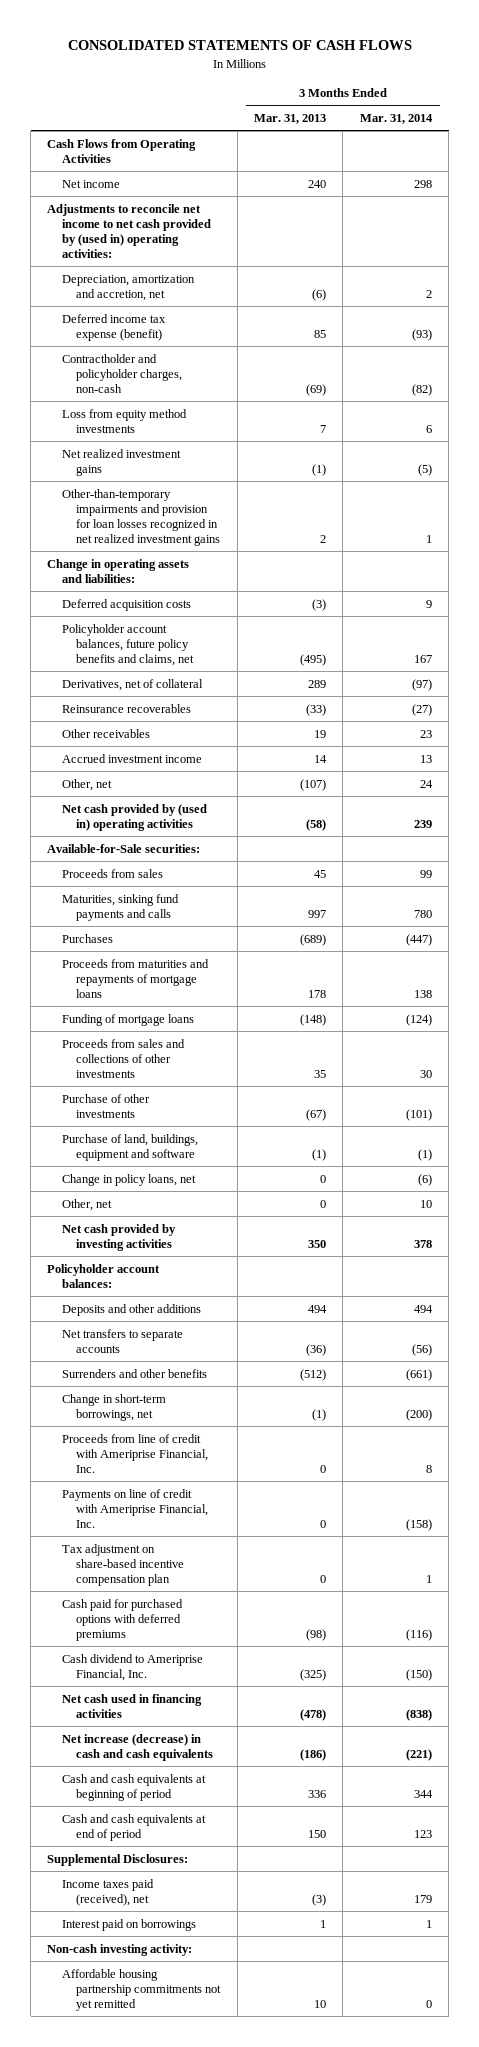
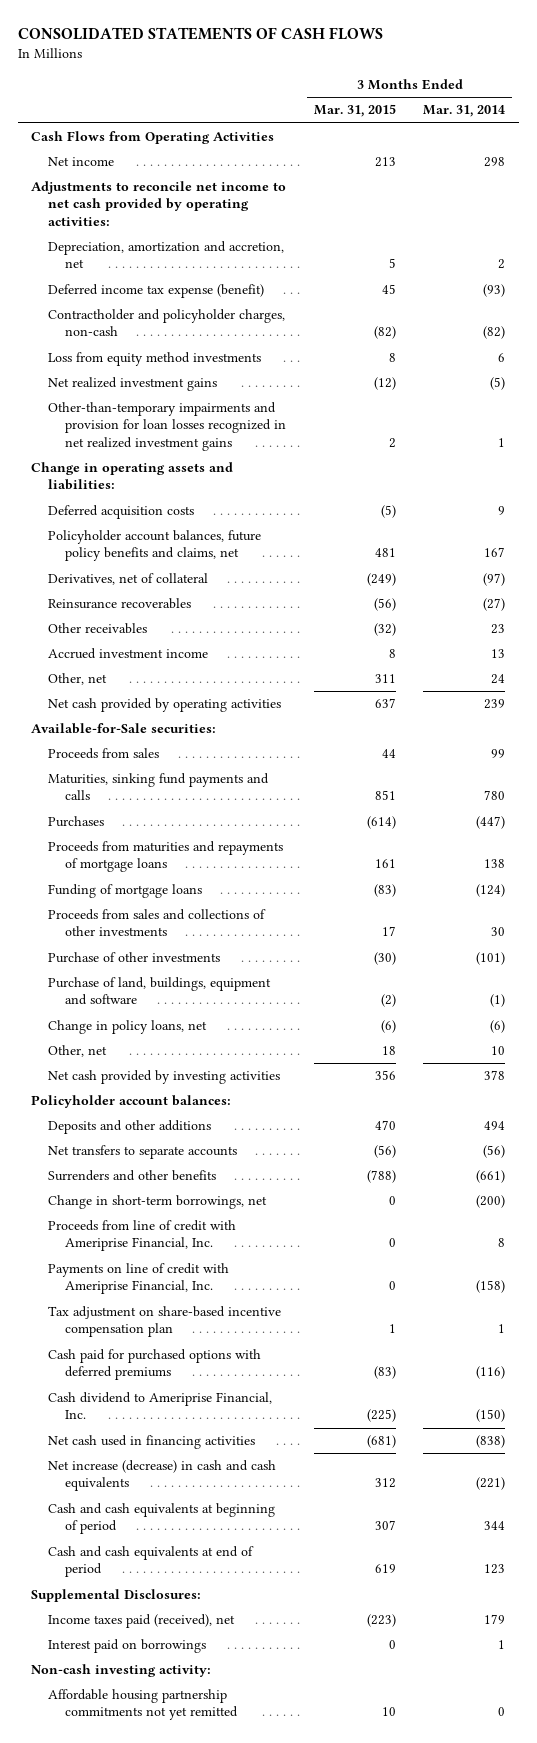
- | 3 Months Ended Mar. 31, 2013 | 3 Months Ended Mar. 31, 2014
+ | 3 Months Ended Mar. 31, 2015 | 3 Months Ended Mar. 31, 2014
- Adjustments to reconcile net income to net cash provided by (used in) operating activities:
+ Adjustments to reconcile net income to net cash provided by operating activities:
- Net cash provided by (used in) operating activities | (58) | 239
+ Net cash provided by operating activities | 637 | 239

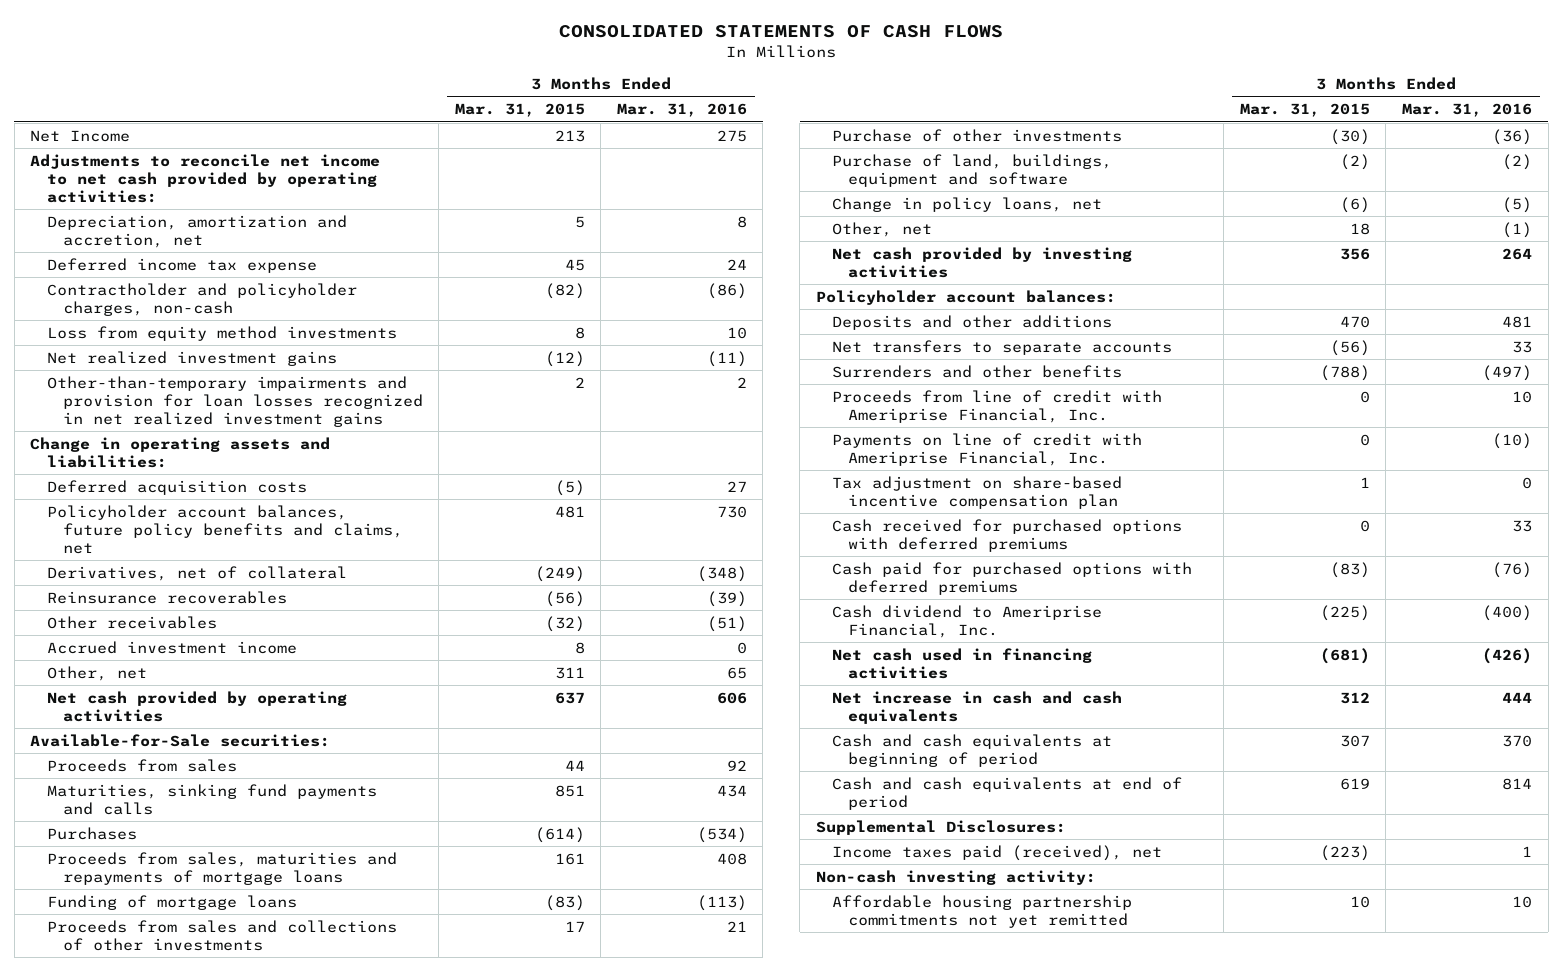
- | 3 Months Ended Mar. 31, 2015 | 3 Months Ended Mar. 31, 2014
+ | 3 Months Ended Mar. 31, 2015 | 3 Months Ended Mar. 31, 2016
- Cash Flows from Operating Activities
- Net income | 213 | 298
+ Net Income | 213 | 275
- Deferred income tax expense (benefit) | 45 | (93)
+ Deferred income tax expense | 45 | 24
- Proceeds from maturities and repayments of mortgage loans | 161 | 138
+ Proceeds from sales, maturities and repayments of mortgage loans | 161 | 408
- Change in short-term borrowings, net | 0 | (200)
+ Cash received for purchased options with deferred premiums | 0 | 33
- Net increase (decrease) in cash and cash equivalents | 312 | (221)
+ Net increase in cash and cash equivalents | 312 | 444
- Interest paid on borrowings | 0 | 1

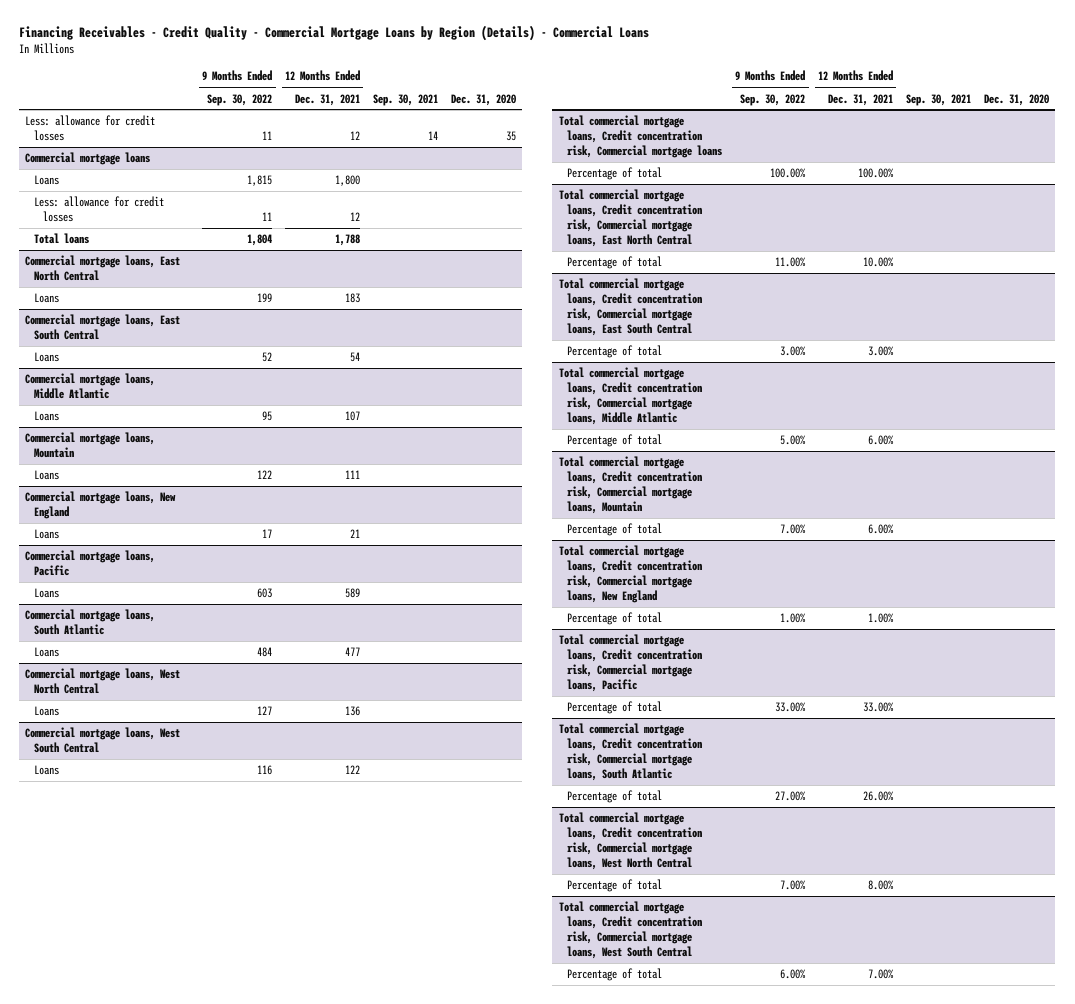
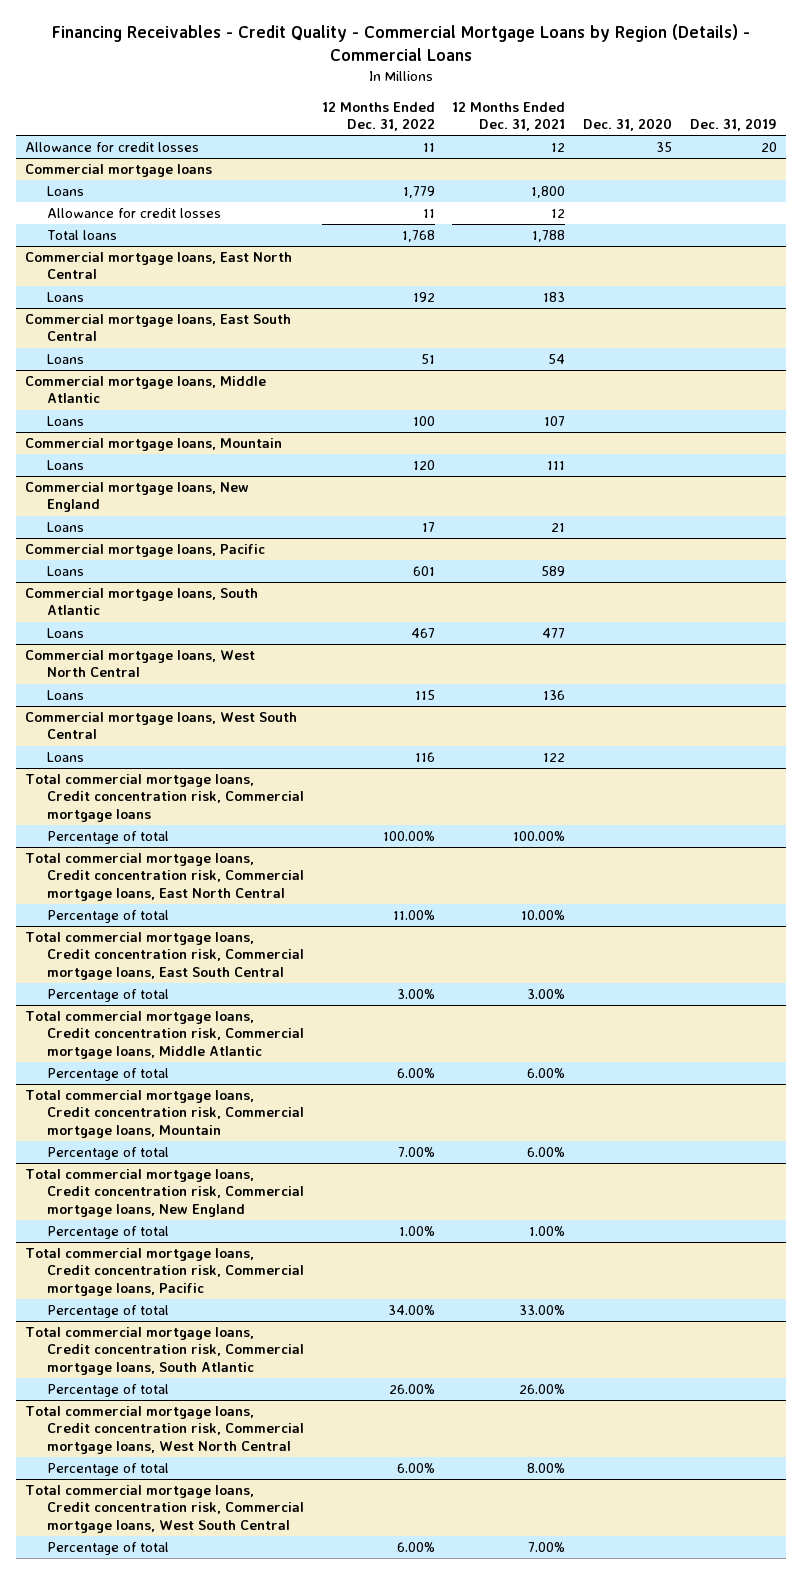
- | 9 Months Ended Sep. 30, 2022 | 12 Months Ended Dec. 31, 2021 | Sep. 30, 2021 | Dec. 31, 2020
+ | 12 Months Ended Dec. 31, 2022 | 12 Months Ended Dec. 31, 2021 | Dec. 31, 2020 | Dec. 31, 2019
- Less: allowance for credit losses | 11 | 12 | 14 | 35
+ Allowance for credit losses | 11 | 12 | 35 | 20
@ Commercial mortgage loans
- Less: allowance for credit losses | 11 | 12 | |
+ Allowance for credit losses | 11 | 12 | |

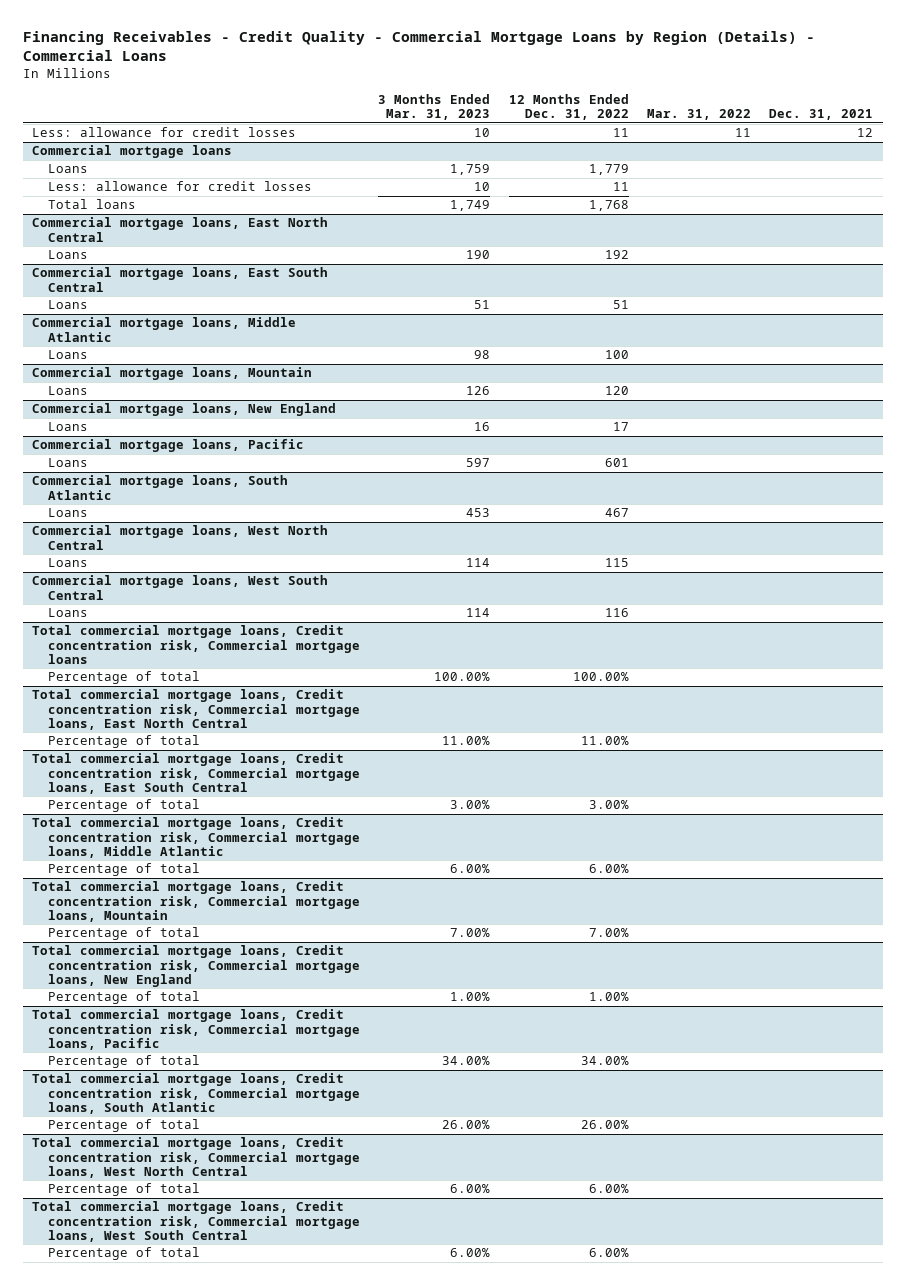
- | 12 Months Ended Dec. 31, 2022 | 12 Months Ended Dec. 31, 2021 | Dec. 31, 2020 | Dec. 31, 2019
+ | 3 Months Ended Mar. 31, 2023 | 12 Months Ended Dec. 31, 2022 | Mar. 31, 2022 | Dec. 31, 2021
- Allowance for credit losses | 11 | 12 | 35 | 20
+ Less: allowance for credit losses | 10 | 11 | 11 | 12
@ Commercial mortgage loans
- Allowance for credit losses | 11 | 12 | |
+ Less: allowance for credit losses | 10 | 11 | |

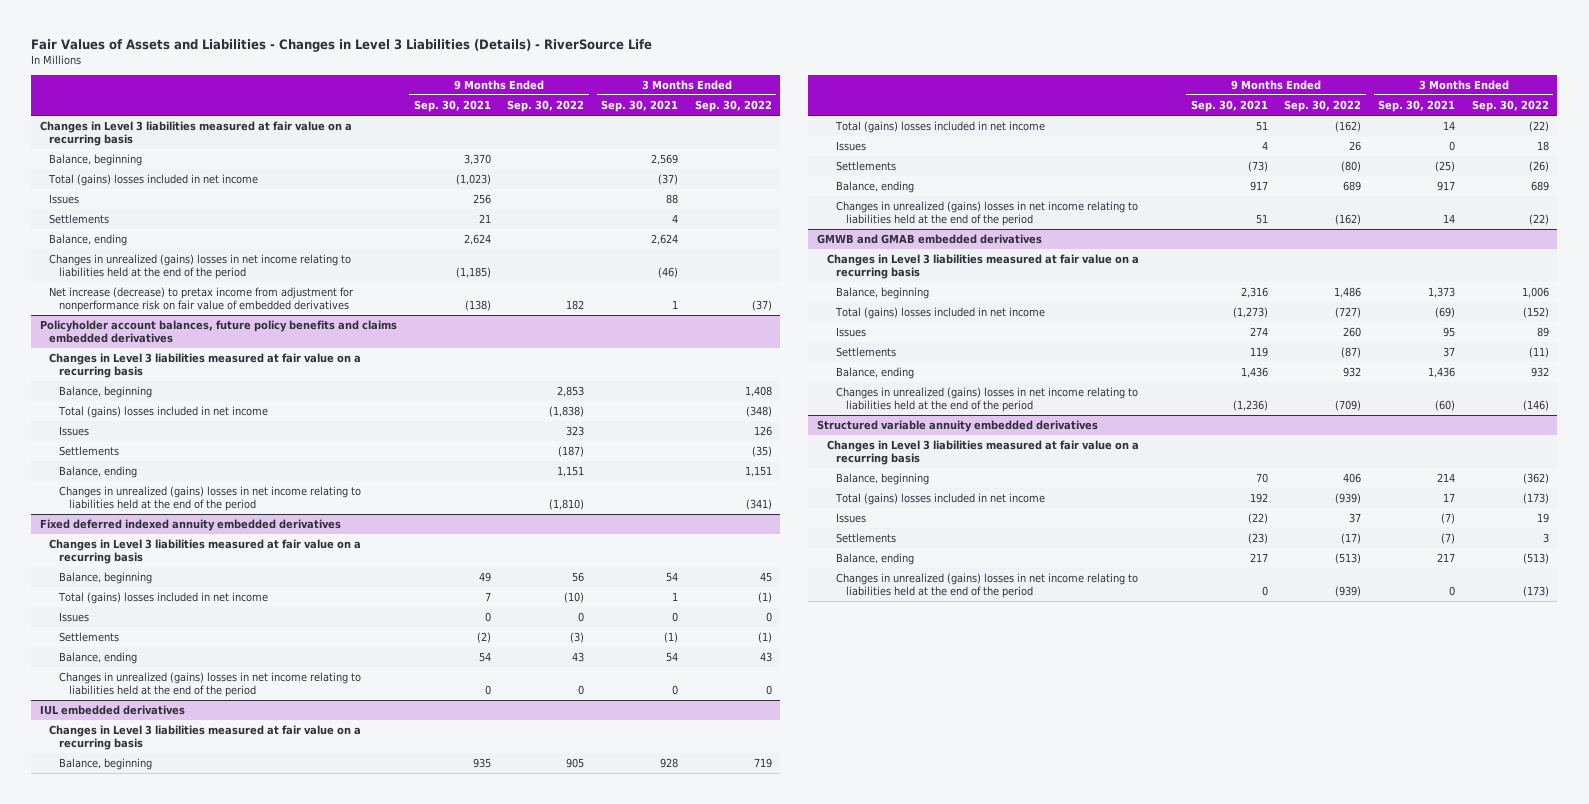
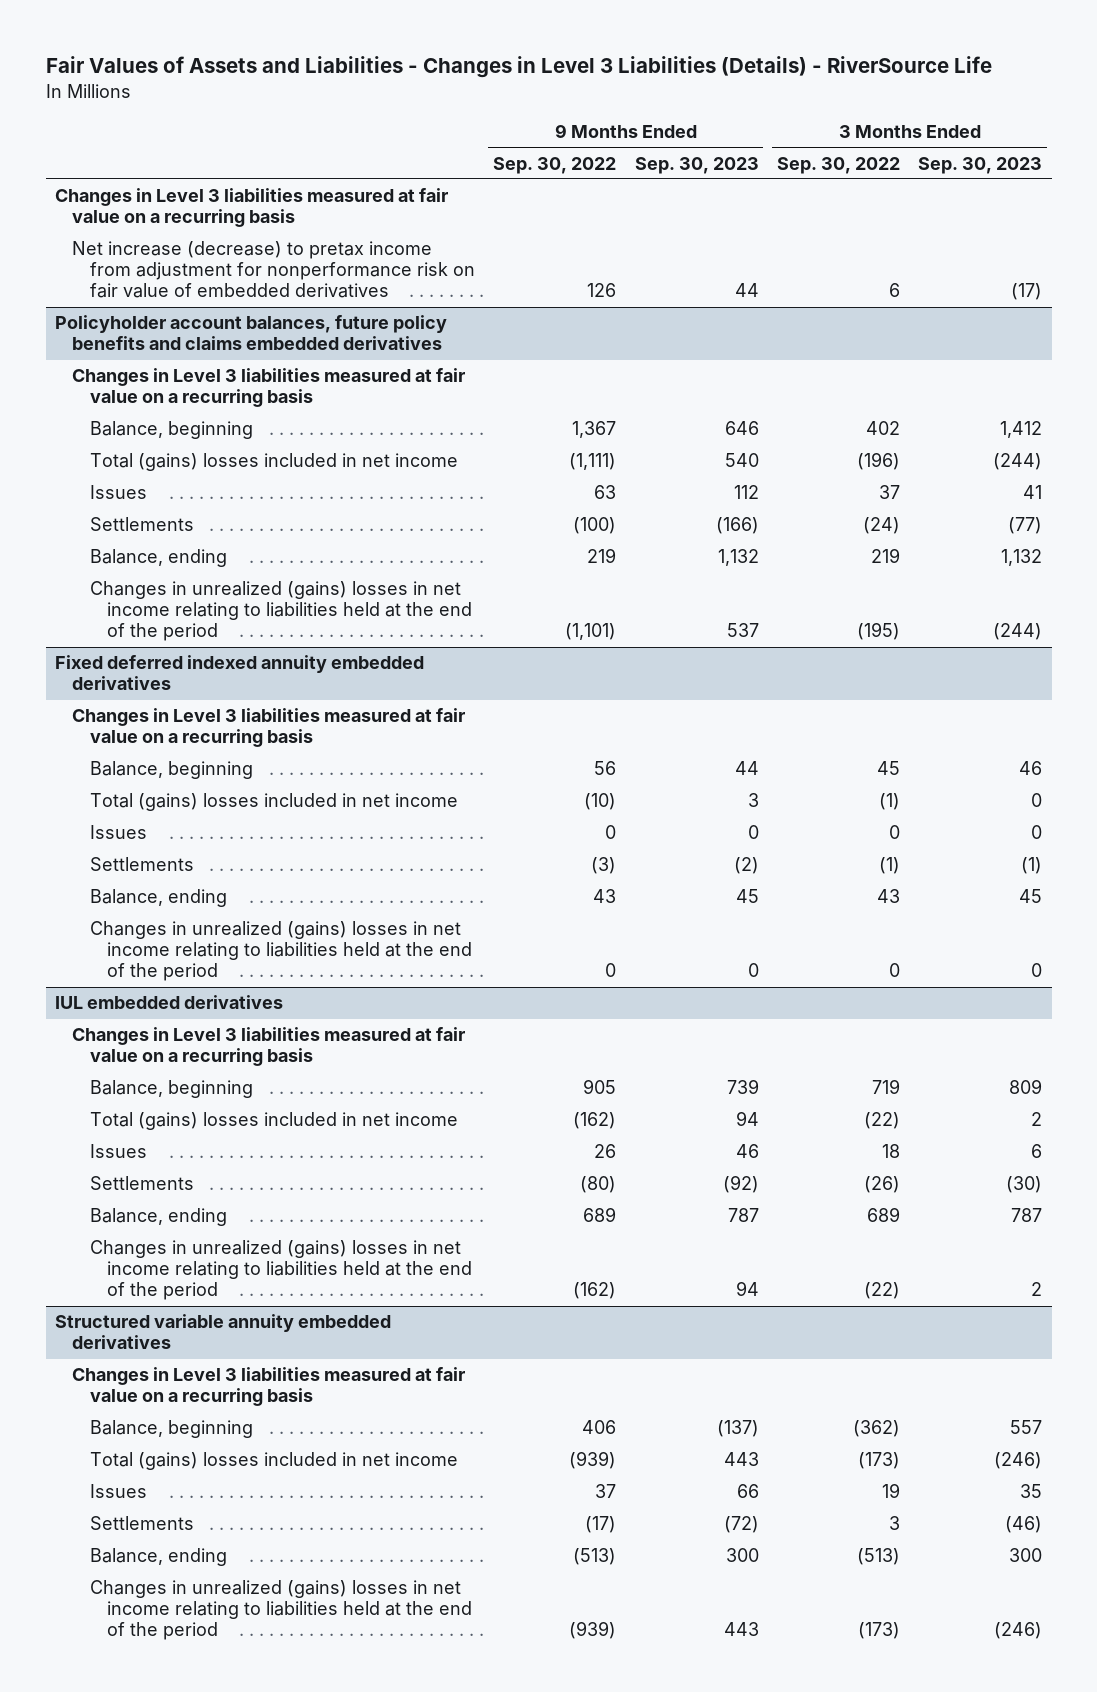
- | 9 Months Ended Sep. 30, 2021 | 9 Months Ended Sep. 30, 2022 | 3 Months Ended Sep. 30, 2021 | 3 Months Ended Sep. 30, 2022
+ | 9 Months Ended Sep. 30, 2022 | 9 Months Ended Sep. 30, 2023 | 3 Months Ended Sep. 30, 2022 | 3 Months Ended Sep. 30, 2023
- Balance, beginning | 3,370 | | 2,569 |
- Total (gains) losses included in net income | (1,023) | | (37) |
- Issues | 256 | | 88 |
- Settlements | 21 | | 4 |
- Balance, ending | 2,624 | | 2,624 |
- Changes in unrealized (gains) losses in net income relating to liabilities held at the end of the period | (1,185) | | (46) |
- Net increase (decrease) to pretax income from adjustment for nonperformance risk on fair value of embedded derivatives | (138) | 182 | 1 | (37)
+ Net increase (decrease) to pretax income from adjustment for nonperformance risk on fair value of embedded derivatives | 126 | 44 | 6 | (17)
@ Policyholder account balances, future policy benefits and claims embedded derivatives
- Balance, beginning | | 2,853 | | 1,408
- Total (gains) losses included in net income | | (1,838) | | (348)
- Issues | | 323 | | 126
- Settlements | | (187) | | (35)
- Balance, ending | | 1,151 | | 1,151
- Changes in unrealized (gains) losses in net income relating to liabilities held at the end of the period | | (1,810) | | (341)
+ Balance, beginning | 1,367 | 646 | 402 | 1,412
+ Total (gains) losses included in net income | (1,111) | 540 | (196) | (244)
+ Issues | 63 | 112 | 37 | 41
+ Settlements | (100) | (166) | (24) | (77)
+ Balance, ending | 219 | 1,132 | 219 | 1,132
+ Changes in unrealized (gains) losses in net income relating to liabilities held at the end of the period | (1,101) | 537 | (195) | (244)
- GMWB and GMAB embedded derivatives
- Changes in Level 3 liabilities measured at fair value on a recurring basis
- Balance, beginning | 2,316 | 1,486 | 1,373 | 1,006
- Total (gains) losses included in net income | (1,273) | (727) | (69) | (152)
- Issues | 274 | 260 | 95 | 89
- Settlements | 119 | (87) | 37 | (11)
- Balance, ending | 1,436 | 932 | 1,436 | 932
- Changes in unrealized (gains) losses in net income relating to liabilities held at the end of the period | (1,236) | (709) | (60) | (146)

